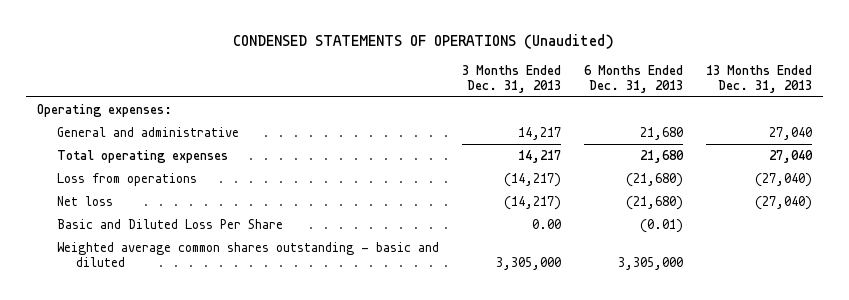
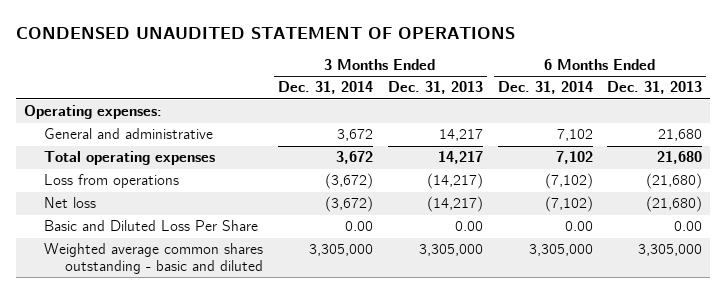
- CONDENSED STATEMENTS OF OPERATIONS (Unaudited)
+ CONDENSED UNAUDITED STATEMENT OF OPERATIONS
- | 3 Months Ended Dec. 31, 2013 | 6 Months Ended Dec. 31, 2013 | 13 Months Ended Dec. 31, 2013
+ | 3 Months Ended Dec. 31, 2014 | 3 Months Ended Dec. 31, 2013 | 6 Months Ended Dec. 31, 2014 | 6 Months Ended Dec. 31, 2013
- Basic and Diluted Loss Per Share | 0.00 | (0.01) |
+ Basic and Diluted Loss Per Share | 0.00 | 0.00 | 0.00 | 0.00

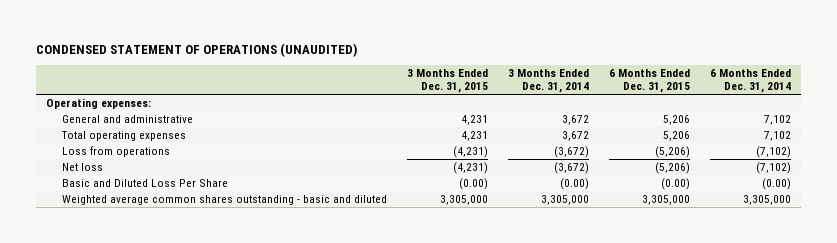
- CONDENSED UNAUDITED STATEMENT OF OPERATIONS
+ CONDENSED STATEMENT OF OPERATIONS (UNAUDITED)
- | 3 Months Ended Dec. 31, 2014 | 3 Months Ended Dec. 31, 2013 | 6 Months Ended Dec. 31, 2014 | 6 Months Ended Dec. 31, 2013
+ | 3 Months Ended Dec. 31, 2015 | 3 Months Ended Dec. 31, 2014 | 6 Months Ended Dec. 31, 2015 | 6 Months Ended Dec. 31, 2014
- Basic and Diluted Loss Per Share | 0.00 | 0.00 | 0.00 | 0.00
+ Basic and Diluted Loss Per Share | (0.00) | (0.00) | (0.00) | (0.00)

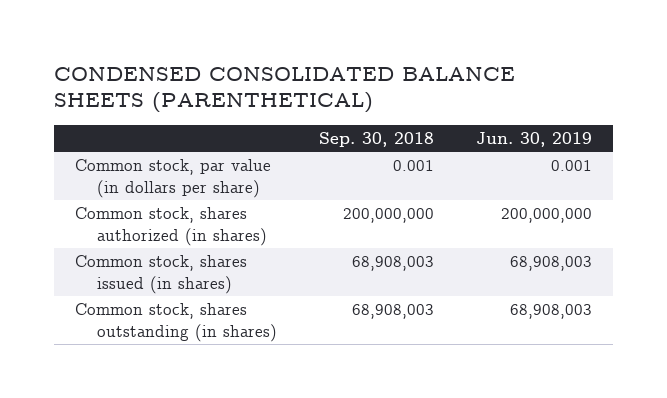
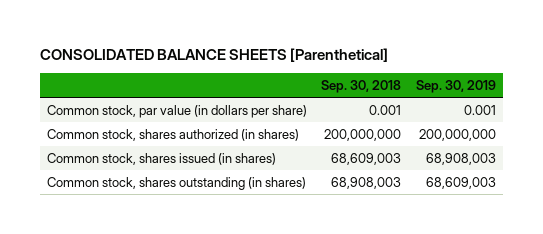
- CONDENSED CONSOLIDATED BALANCE SHEETS (PARENTHETICAL)
+ CONSOLIDATED BALANCE SHEETS [Parenthetical]
- | Sep. 30, 2018 | Jun. 30, 2019
+ | Sep. 30, 2018 | Sep. 30, 2019
- Common stock, shares issued (in shares) | 68,908,003 | 68,908,003
+ Common stock, shares issued (in shares) | 68,609,003 | 68,908,003

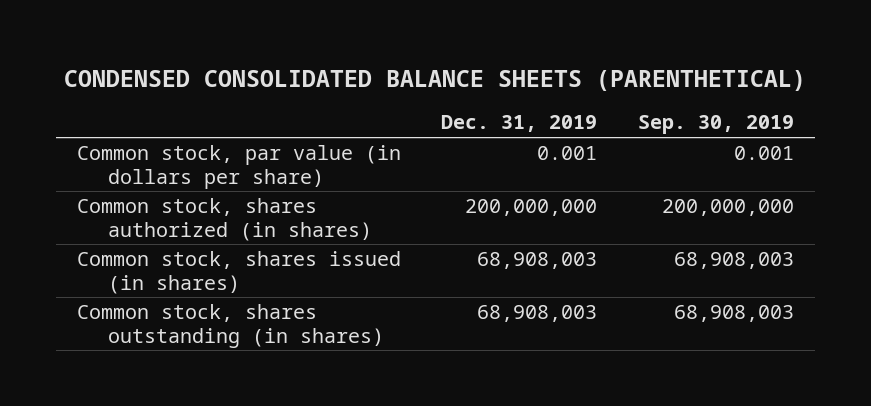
- CONSOLIDATED BALANCE SHEETS [Parenthetical]
+ CONDENSED CONSOLIDATED BALANCE SHEETS (PARENTHETICAL)
- | Sep. 30, 2018 | Sep. 30, 2019
+ | Dec. 31, 2019 | Sep. 30, 2019
- Common stock, shares outstanding (in shares) | 68,908,003 | 68,609,003
+ Common stock, shares outstanding (in shares) | 68,908,003 | 68,908,003

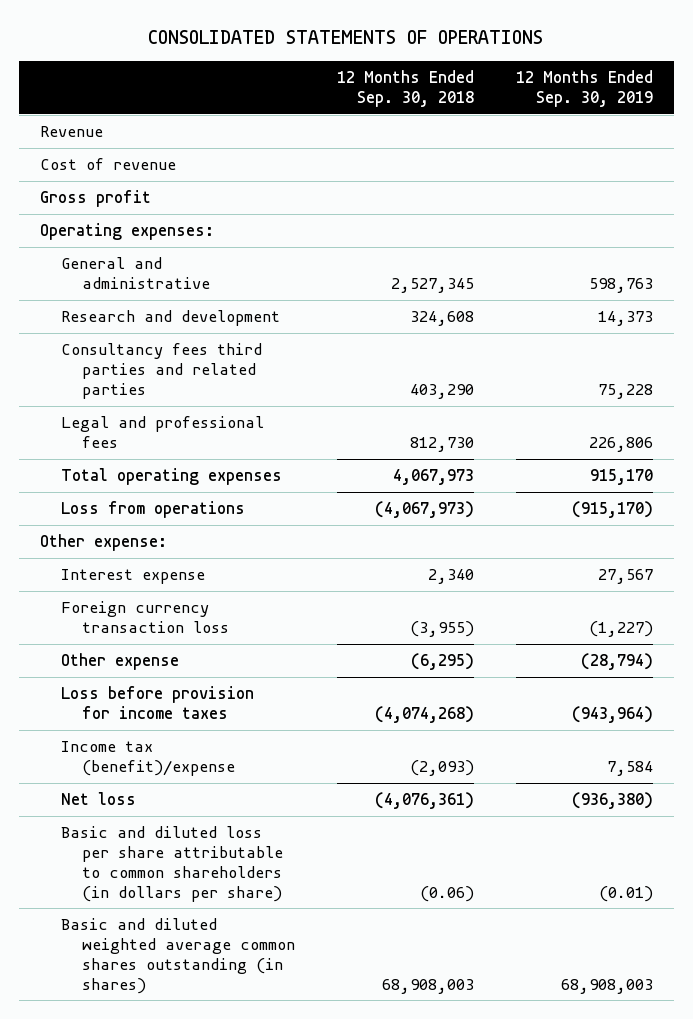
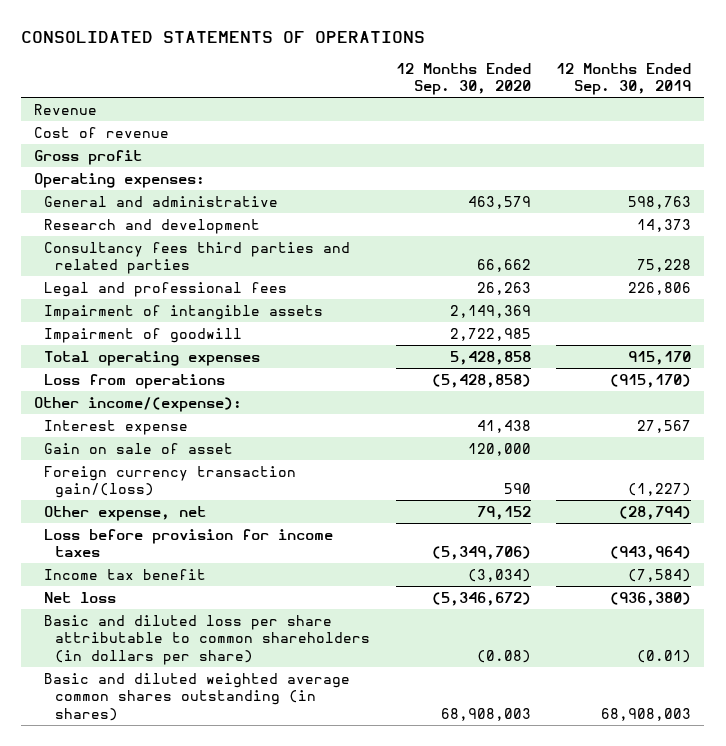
- | 12 Months Ended Sep. 30, 2018 | 12 Months Ended Sep. 30, 2019
+ | 12 Months Ended Sep. 30, 2020 | 12 Months Ended Sep. 30, 2019
+ Impairment of intangible assets | 2,149,369 |
+ Impairment of goodwill | 2,722,985 |
- Other expense:
+ Other income/(expense):
- Foreign currency transaction loss | (3,955) | (1,227)
- Other expense | (6,295) | (28,794)
+ Gain on sale of asset | 120,000 |
+ Foreign currency transaction gain/(loss) | 590 | (1,227)
+ Other expense, net | 79,152 | (28,794)
- Income tax (benefit)/expense | (2,093) | 7,584
+ Income tax benefit | (3,034) | (7,584)

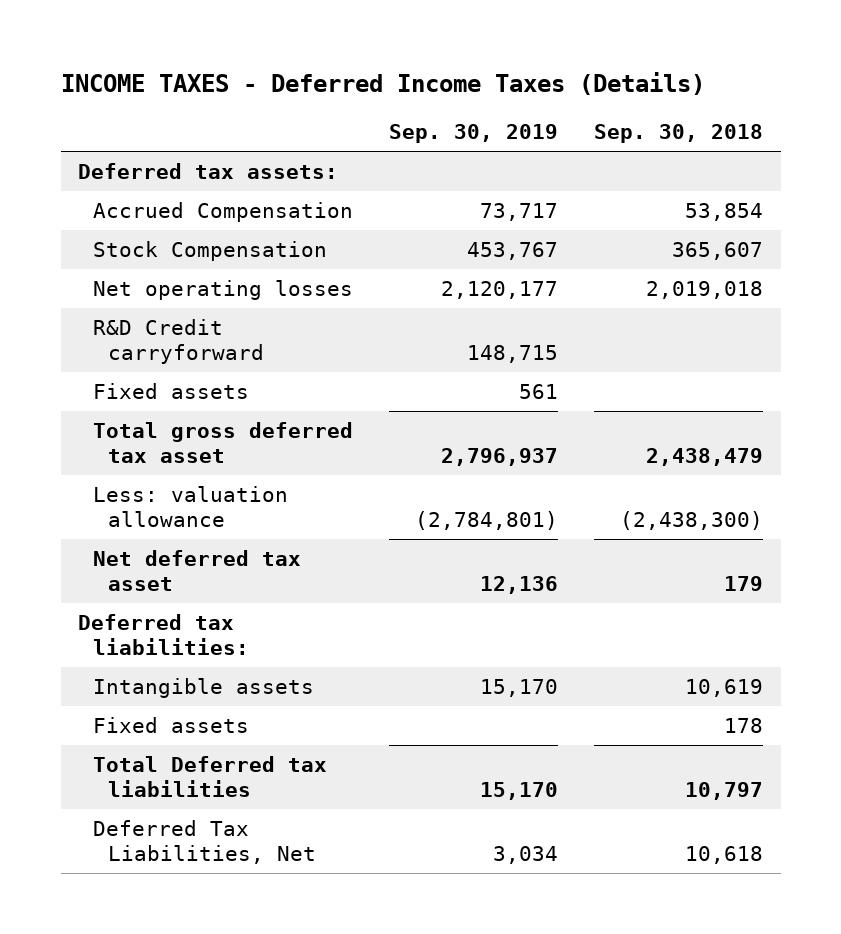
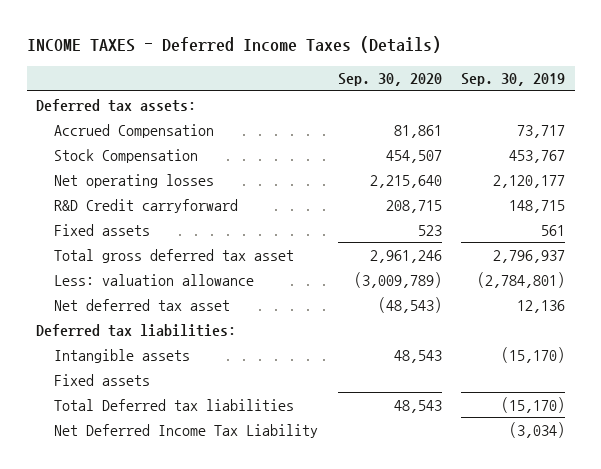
- | Sep. 30, 2019 | Sep. 30, 2018
+ | Sep. 30, 2020 | Sep. 30, 2019
- Intangible assets | 15,170 | 10,619
+ Intangible assets | 48,543 | (15,170)
- Total Deferred tax liabilities | 15,170 | 10,797
- Deferred Tax Liabilities, Net | 3,034 | 10,618
+ Total Deferred tax liabilities | 48,543 | (15,170)
+ Net Deferred Income Tax Liability | | (3,034)

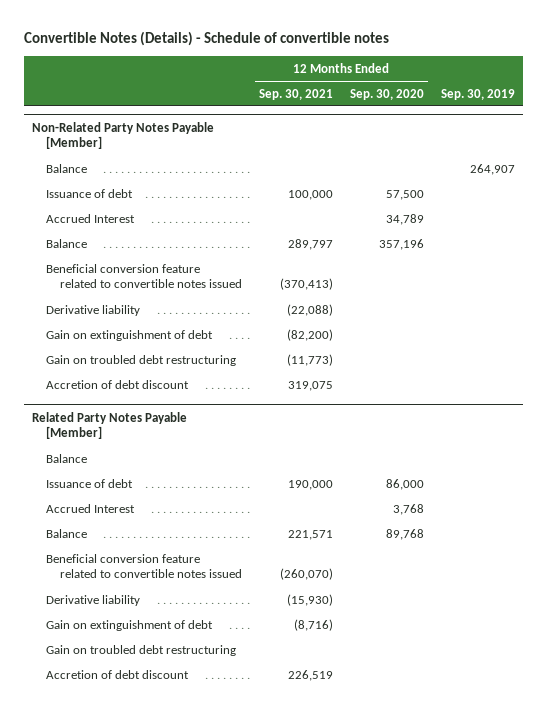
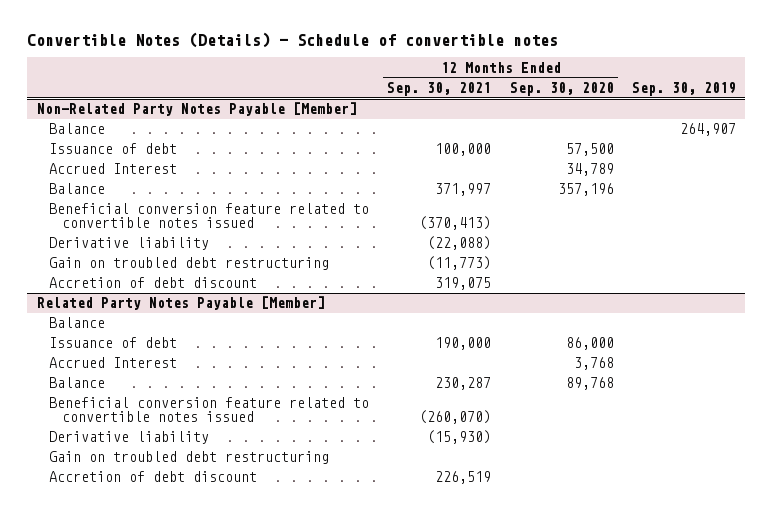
@ Non-Related Party Notes Payable [Member]
- Balance | 289,797 | 357,196 |
+ Balance | 371,997 | 357,196 |
- Gain on extinguishment of debt | (82,200) | |
@ Related Party Notes Payable [Member]
- Balance | 221,571 | 89,768 |
+ Balance | 230,287 | 89,768 |
- Gain on extinguishment of debt | (8,716) | |

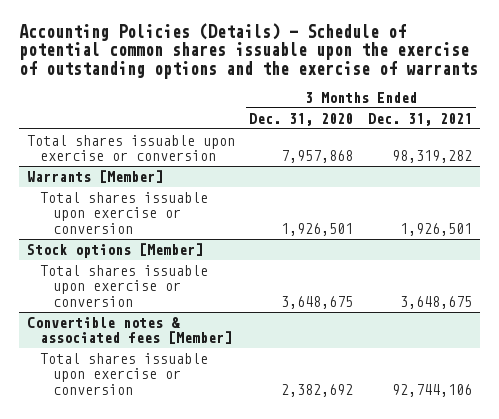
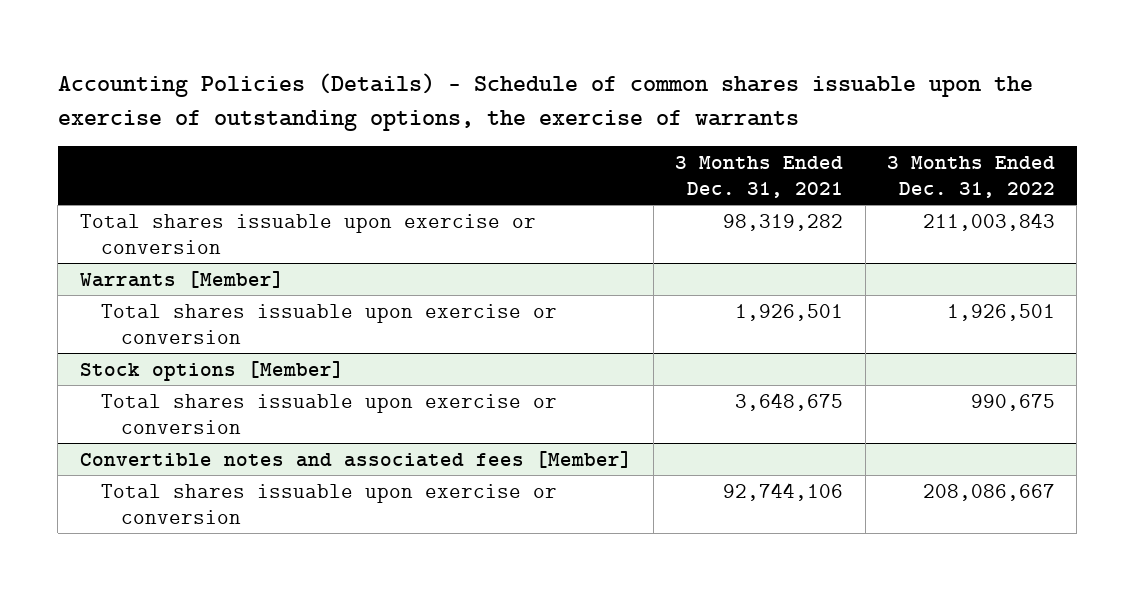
- Accounting Policies (Details) - Schedule of potential common shares issuable upon the exercise of outstanding options and the exercise of warrants
+ Accounting Policies (Details) - Schedule of common shares issuable upon the exercise of outstanding options, the exercise of warrants
- | 3 Months Ended Dec. 31, 2020 | 3 Months Ended Dec. 31, 2021
+ | 3 Months Ended Dec. 31, 2021 | 3 Months Ended Dec. 31, 2022
- Convertible notes & associated fees [Member]
+ Convertible notes and associated fees [Member]

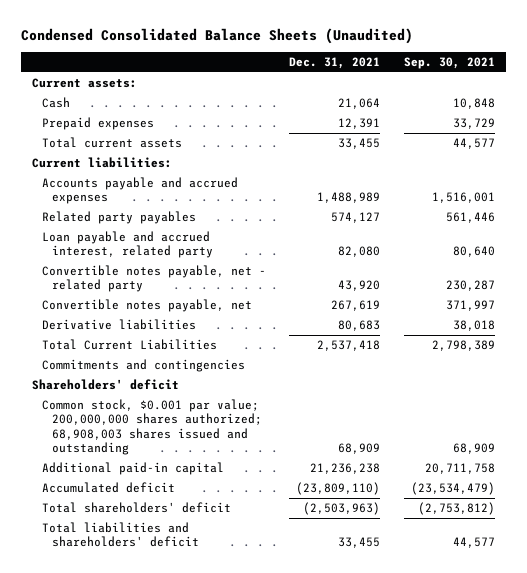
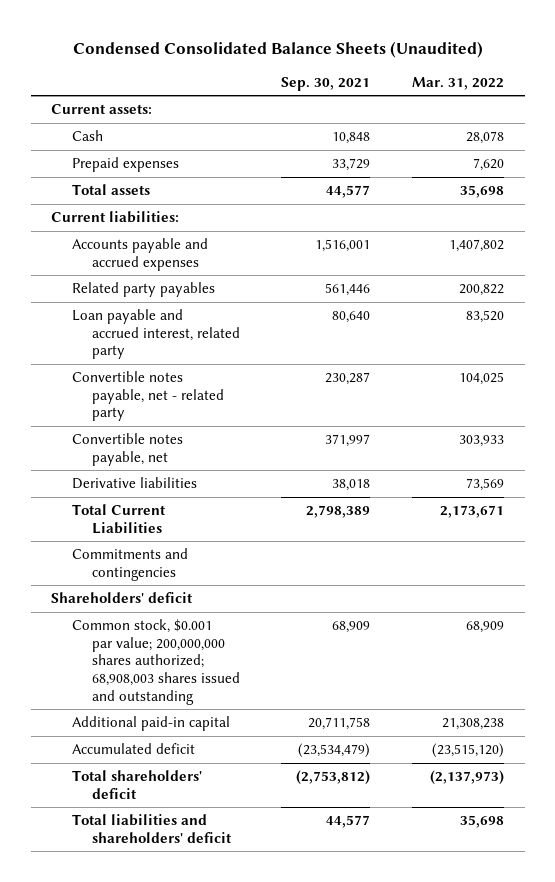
- | Dec. 31, 2021 | Sep. 30, 2021
+ | Sep. 30, 2021 | Mar. 31, 2022
- Total current assets | 33,455 | 44,577
+ Total assets | 44,577 | 35,698

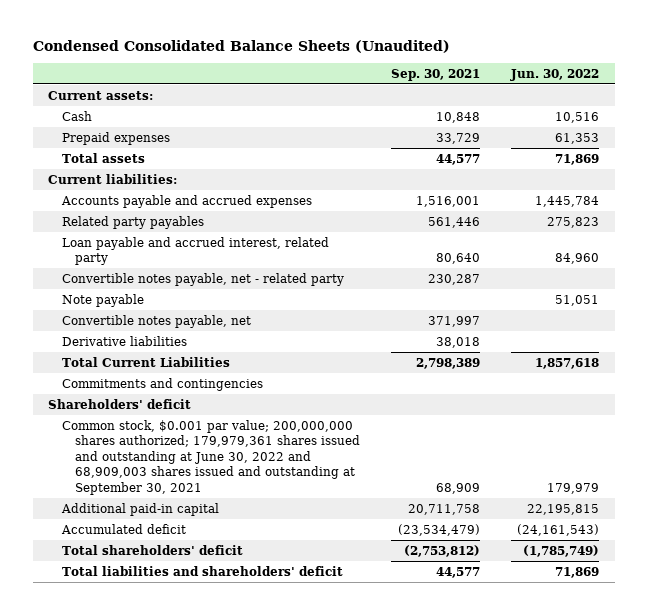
- | Sep. 30, 2021 | Mar. 31, 2022
+ | Sep. 30, 2021 | Jun. 30, 2022
+ Note payable | | 51,051
- Common stock, $0.001 par value; 200,000,000 shares authorized; 68,908,003 shares issued and outstanding | 68,909 | 68,909
+ Common stock, $0.001 par value; 200,000,000 shares authorized; 179,979,361 shares issued and outstanding at June 30, 2022 and 68,909,003 shares issued and outstanding at September 30, 2021 | 68,909 | 179,979

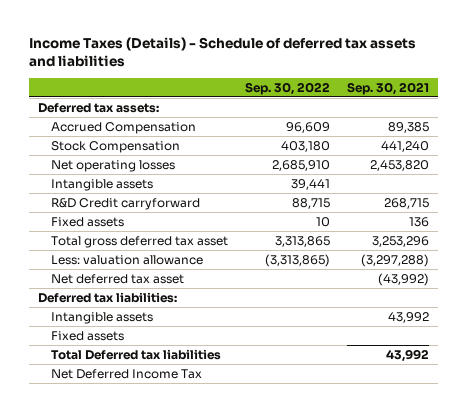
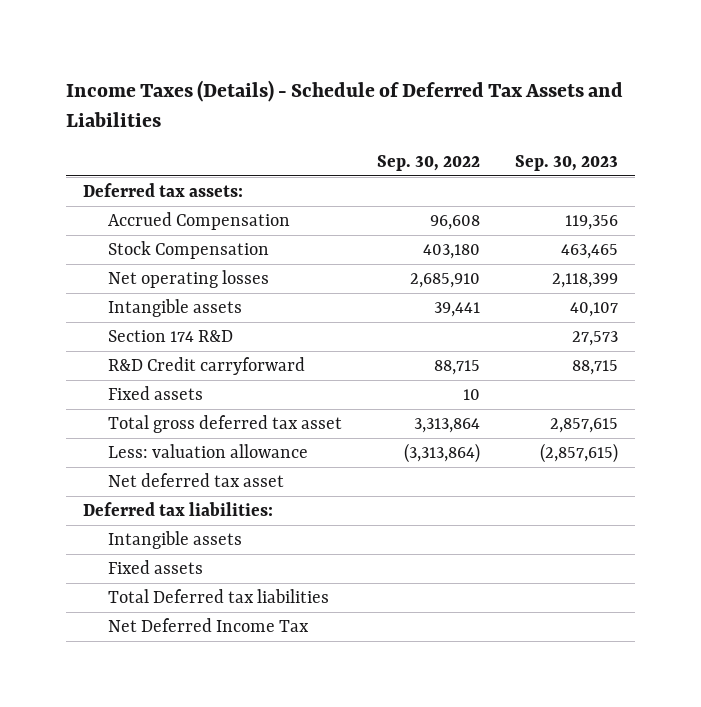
- Income Taxes (Details) - Schedule of deferred tax assets and liabilities
+ Income Taxes (Details) - Schedule of Deferred Tax Assets and Liabilities
- | Sep. 30, 2022 | Sep. 30, 2021
+ | Sep. 30, 2022 | Sep. 30, 2023
- Accrued Compensation | 96,609 | 89,385
+ Accrued Compensation | 96,608 | 119,356
+ Section 174 R&D | | 27,573
- Total gross deferred tax asset | 3,313,865 | 3,253,296
- Less: valuation allowance | (3,313,865) | (3,297,288)
+ Total gross deferred tax asset | 3,313,864 | 2,857,615
+ Less: valuation allowance | (3,313,864) | (2,857,615)

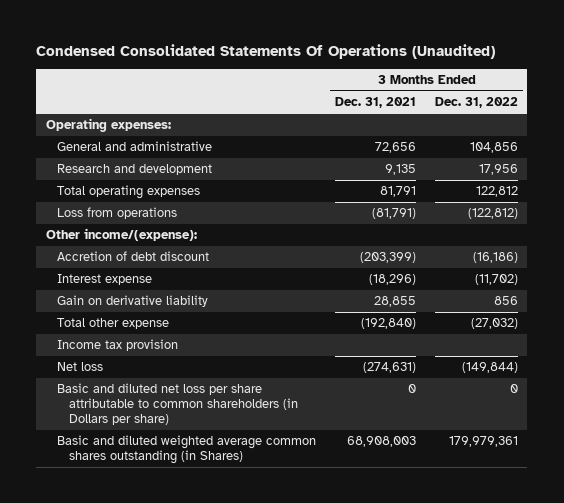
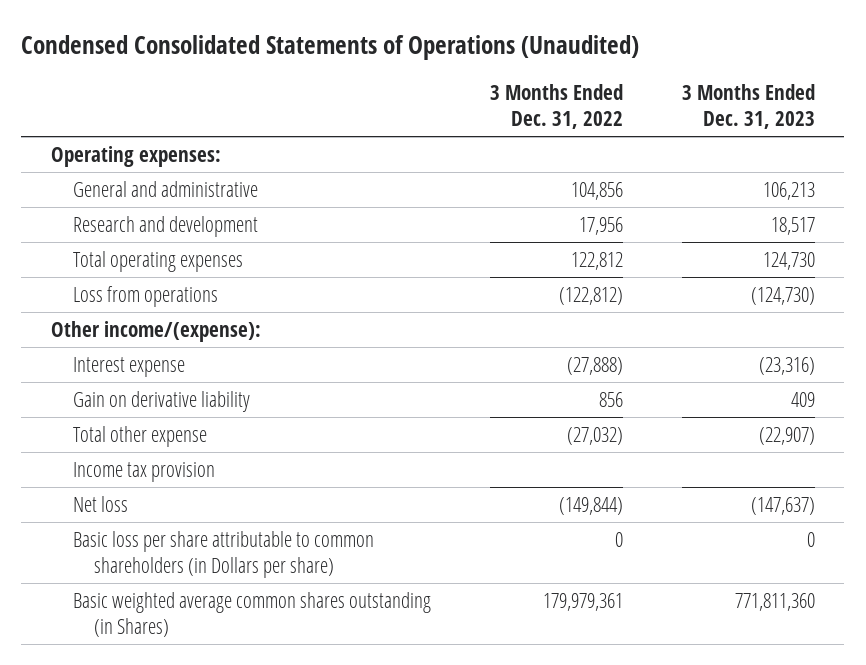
- Condensed Consolidated Statements Of Operations (Unaudited)
+ Condensed Consolidated Statements of Operations (Unaudited)
- | 3 Months Ended Dec. 31, 2021 | 3 Months Ended Dec. 31, 2022
+ | 3 Months Ended Dec. 31, 2022 | 3 Months Ended Dec. 31, 2023
- Accretion of debt discount | (203,399) | (16,186)
- Interest expense | (18,296) | (11,702)
+ Interest expense | (27,888) | (23,316)
- Basic and diluted net loss per share attributable to common shareholders (in Dollars per share) | 0 | 0
- Basic and diluted weighted average common shares outstanding (in Shares) | 68,908,003 | 179,979,361
+ Basic loss per share attributable to common shareholders (in Dollars per share) | 0 | 0
+ Basic weighted average common shares outstanding (in Shares) | 179,979,361 | 771,811,360

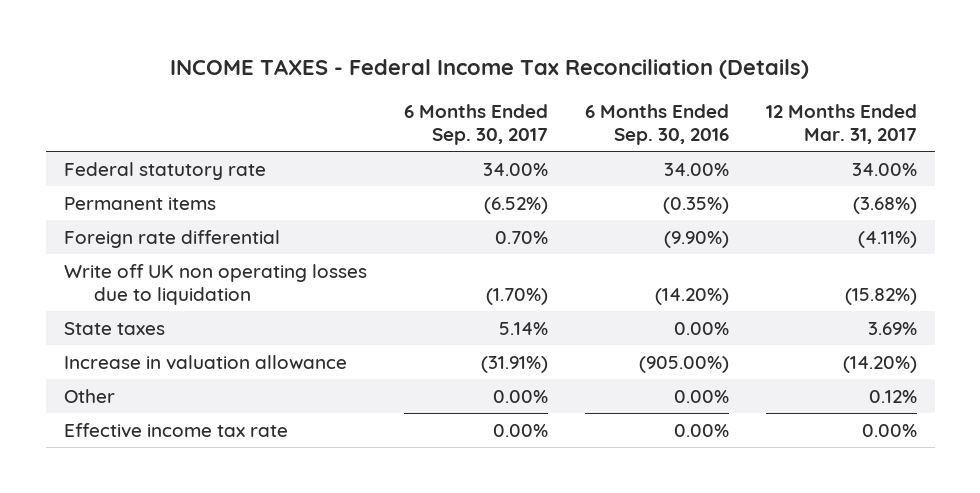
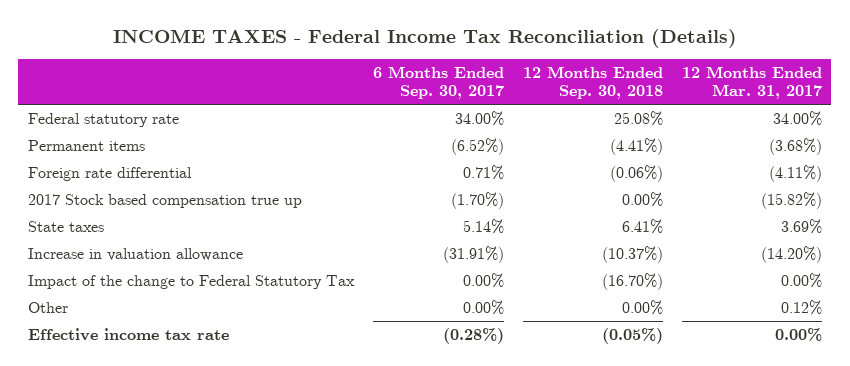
- | 6 Months Ended Sep. 30, 2017 | 6 Months Ended Sep. 30, 2016 | 12 Months Ended Mar. 31, 2017
+ | 6 Months Ended Sep. 30, 2017 | 12 Months Ended Sep. 30, 2018 | 12 Months Ended Mar. 31, 2017
- Foreign rate differential | 0.70% | (9.90%) | (4.11%)
- Write off UK non operating losses due to liquidation | (1.70%) | (14.20%) | (15.82%)
+ Foreign rate differential | 0.71% | (0.06%) | (4.11%)
+ 2017 Stock based compensation true up | (1.70%) | 0.00% | (15.82%)
+ Impact of the change to Federal Statutory Tax | 0.00% | (16.70%) | 0.00%
- Effective income tax rate | 0.00% | 0.00% | 0.00%
+ Effective income tax rate | (0.28%) | (0.05%) | 0.00%

